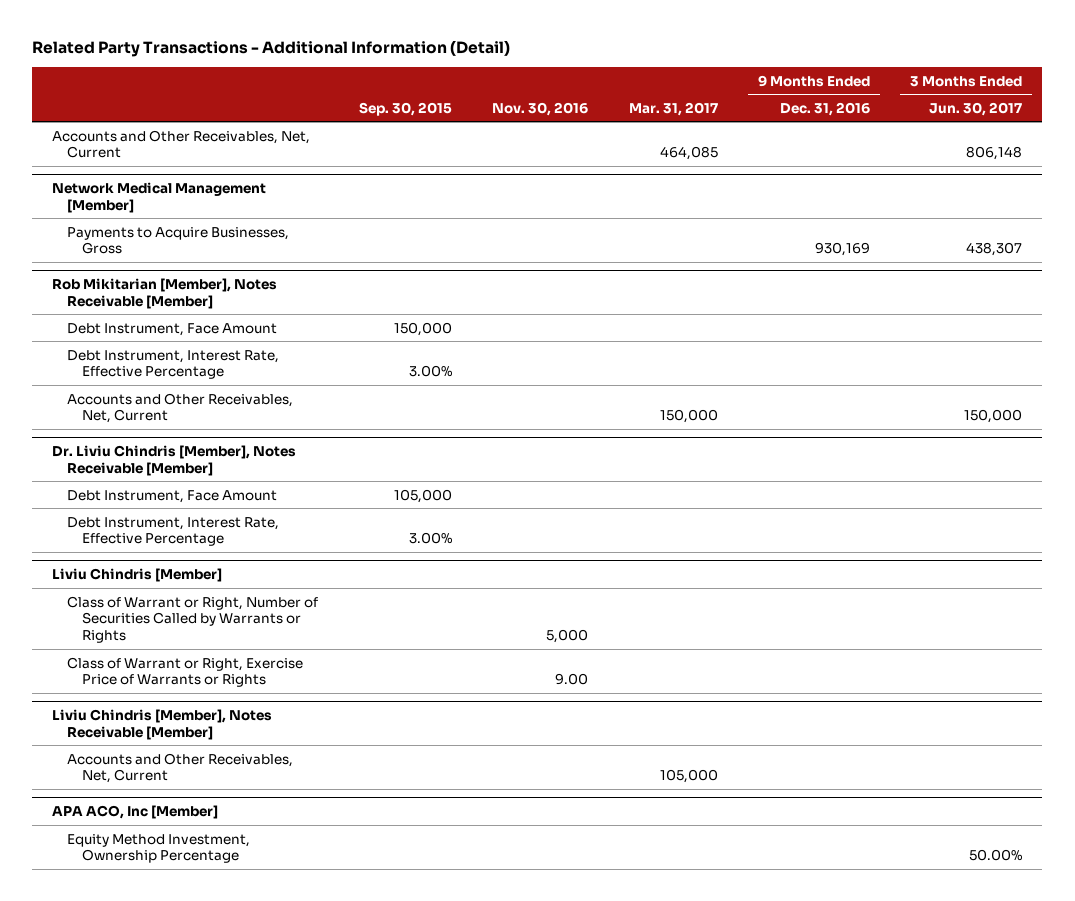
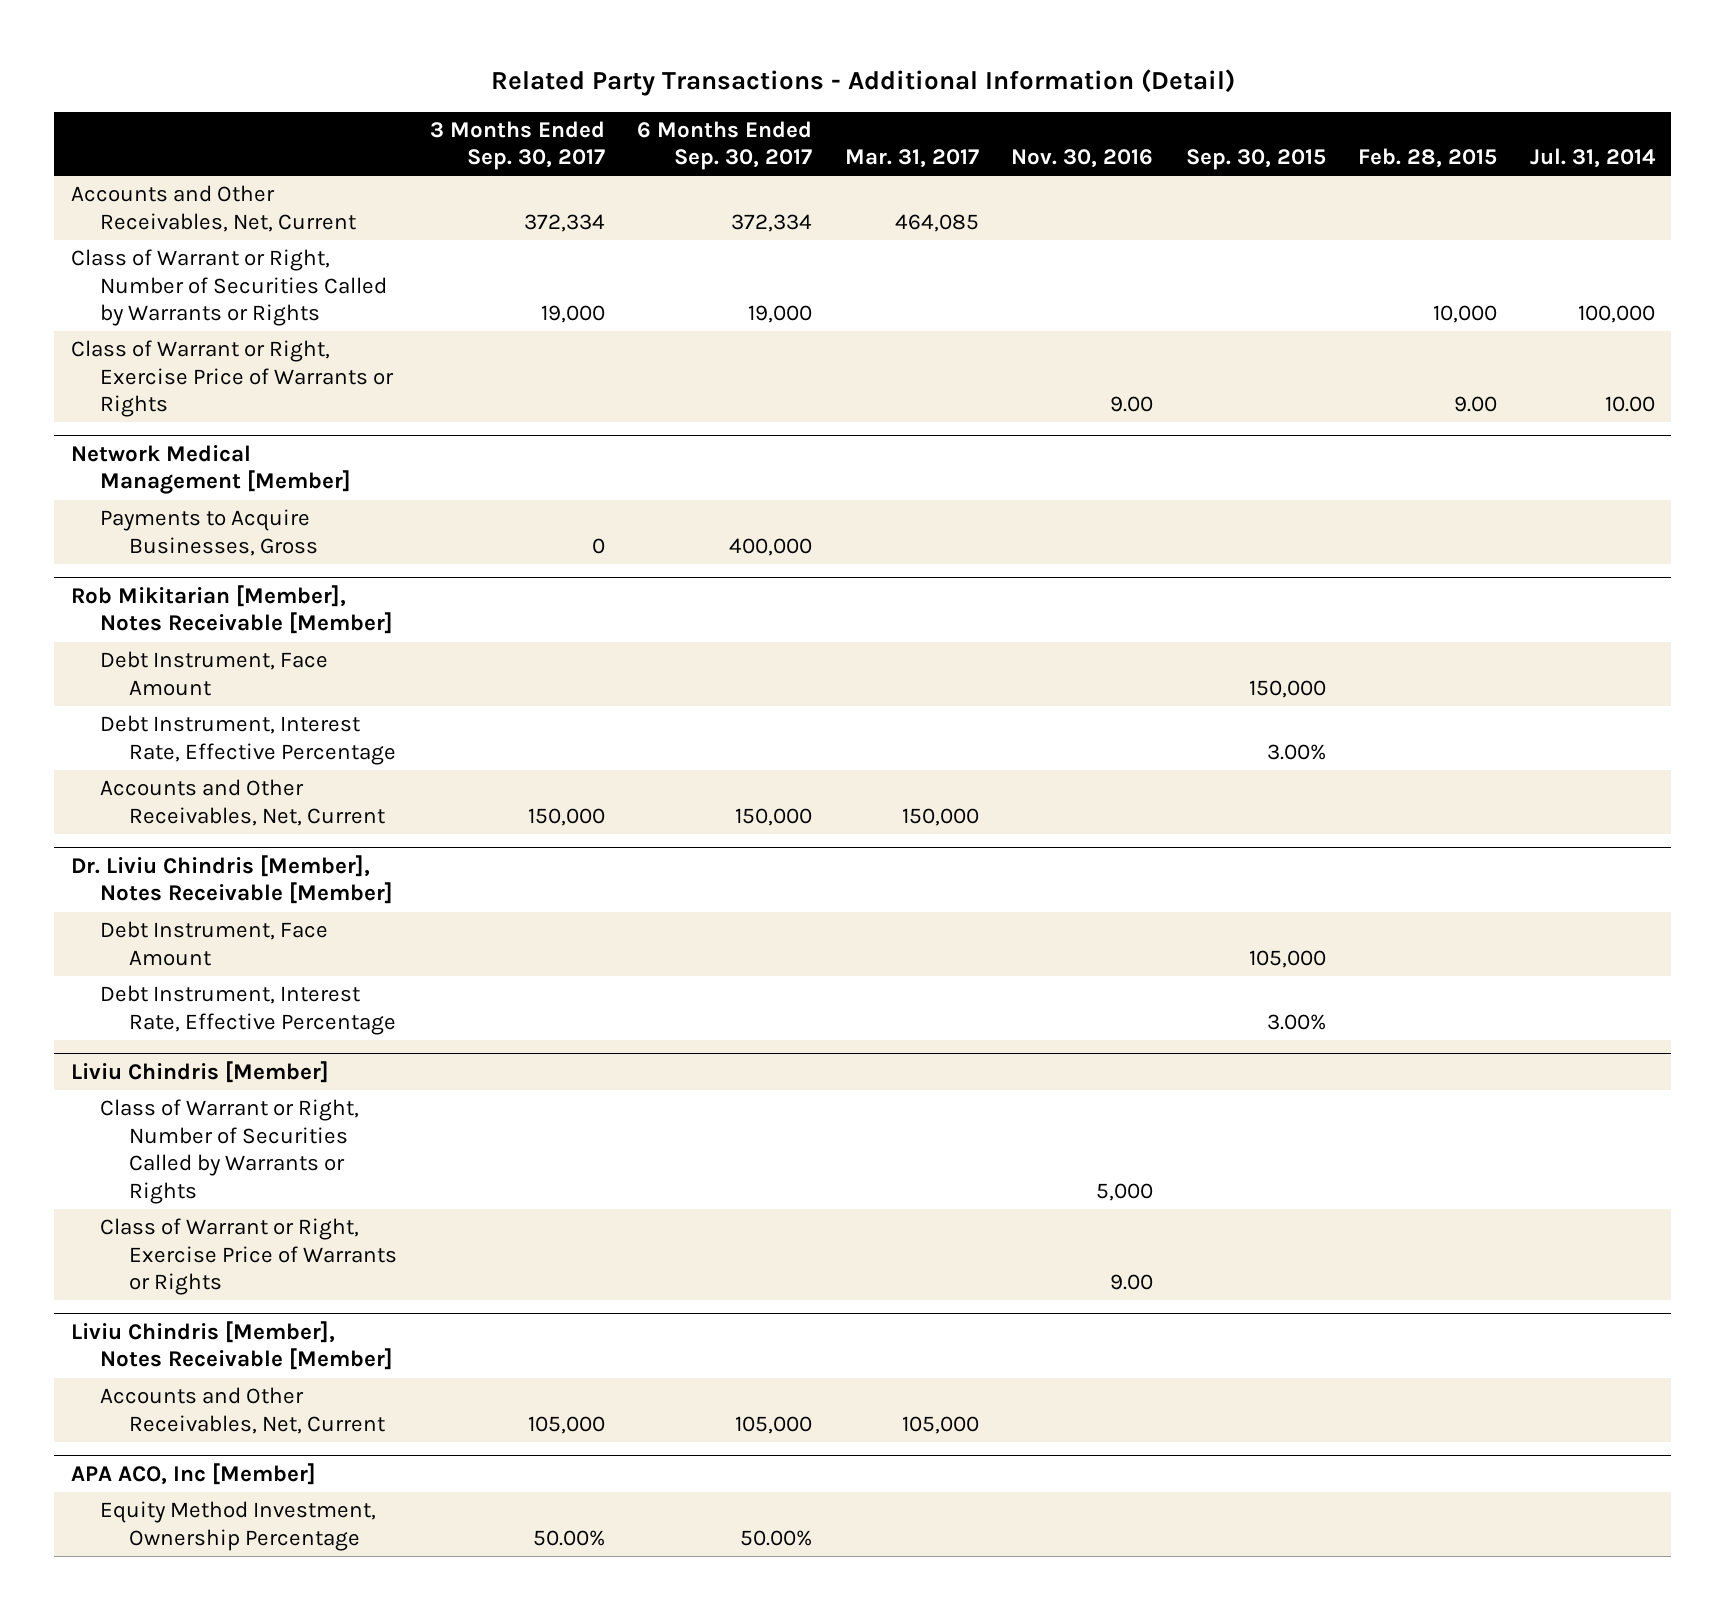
- | Sep. 30, 2015 | Nov. 30, 2016 | Mar. 31, 2017 | 9 Months Ended Dec. 31, 2016 | 3 Months Ended Jun. 30, 2017
+ | 3 Months Ended Sep. 30, 2017 | 6 Months Ended Sep. 30, 2017 | Mar. 31, 2017 | Nov. 30, 2016 | Sep. 30, 2015 | Feb. 28, 2015 | Jul. 31, 2014
+ Class of Warrant or Right, Number of Securities Called by Warrants or Rights | 19,000 | 19,000 | | | | 10,000 | 100,000
+ Class of Warrant or Right, Exercise Price of Warrants or Rights | | | | 9.00 | | 9.00 | 10.00

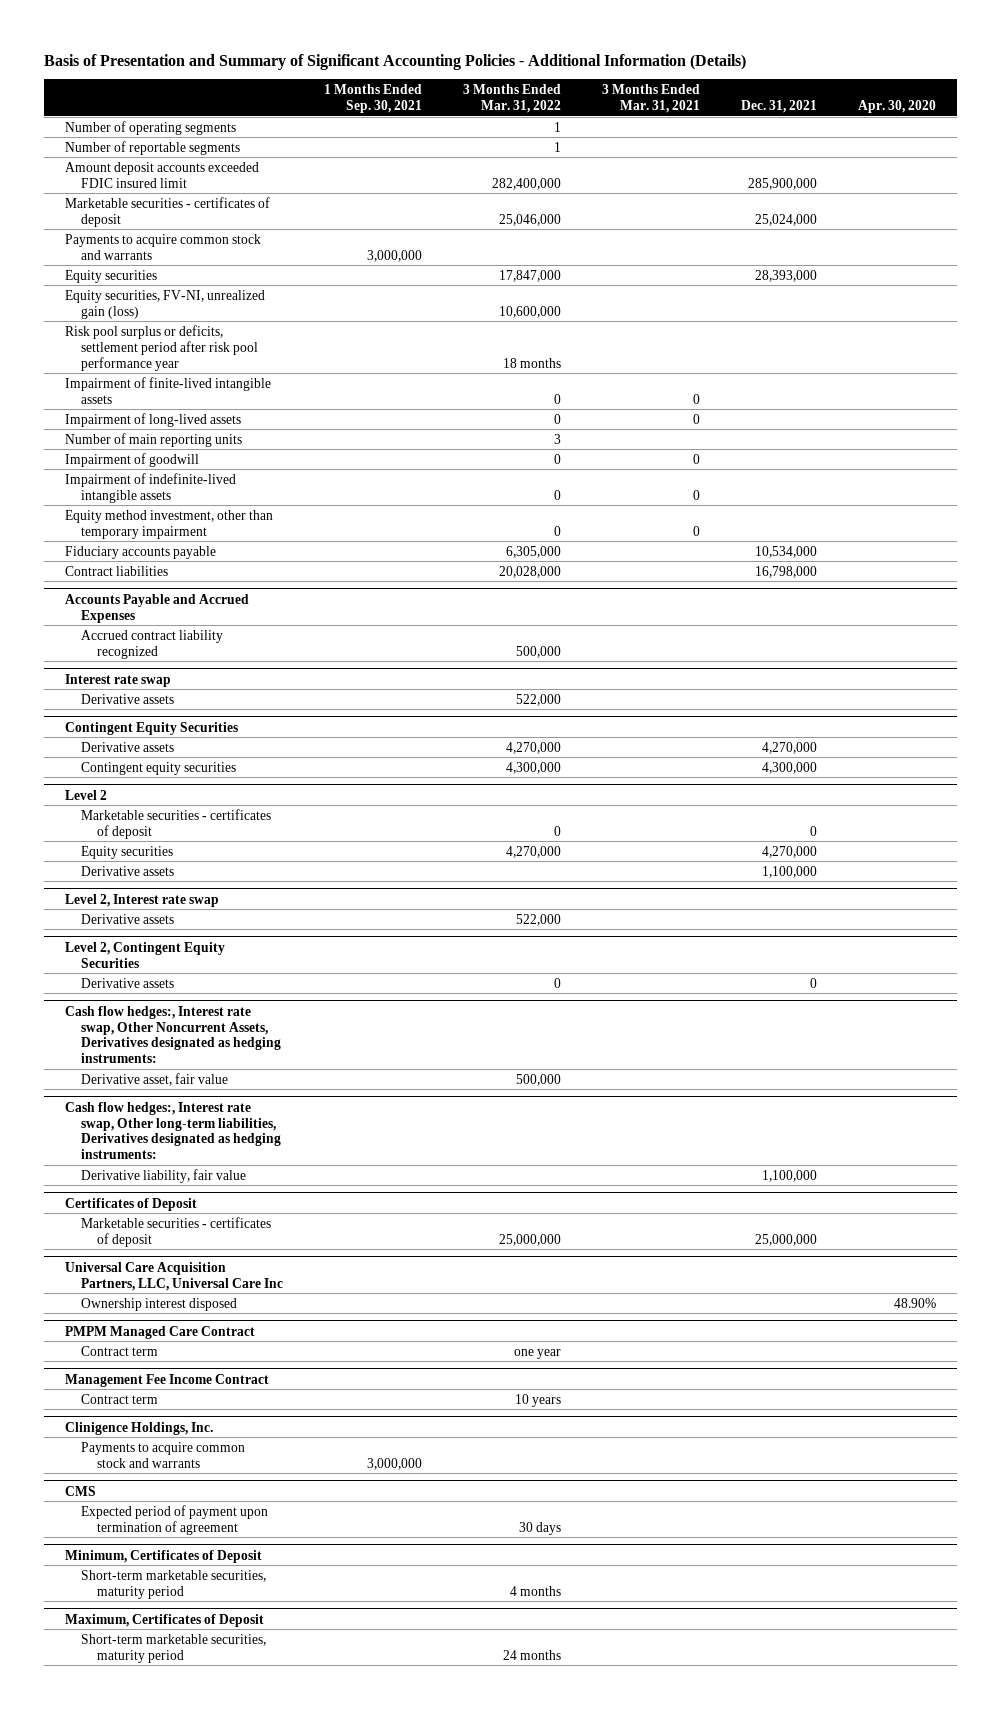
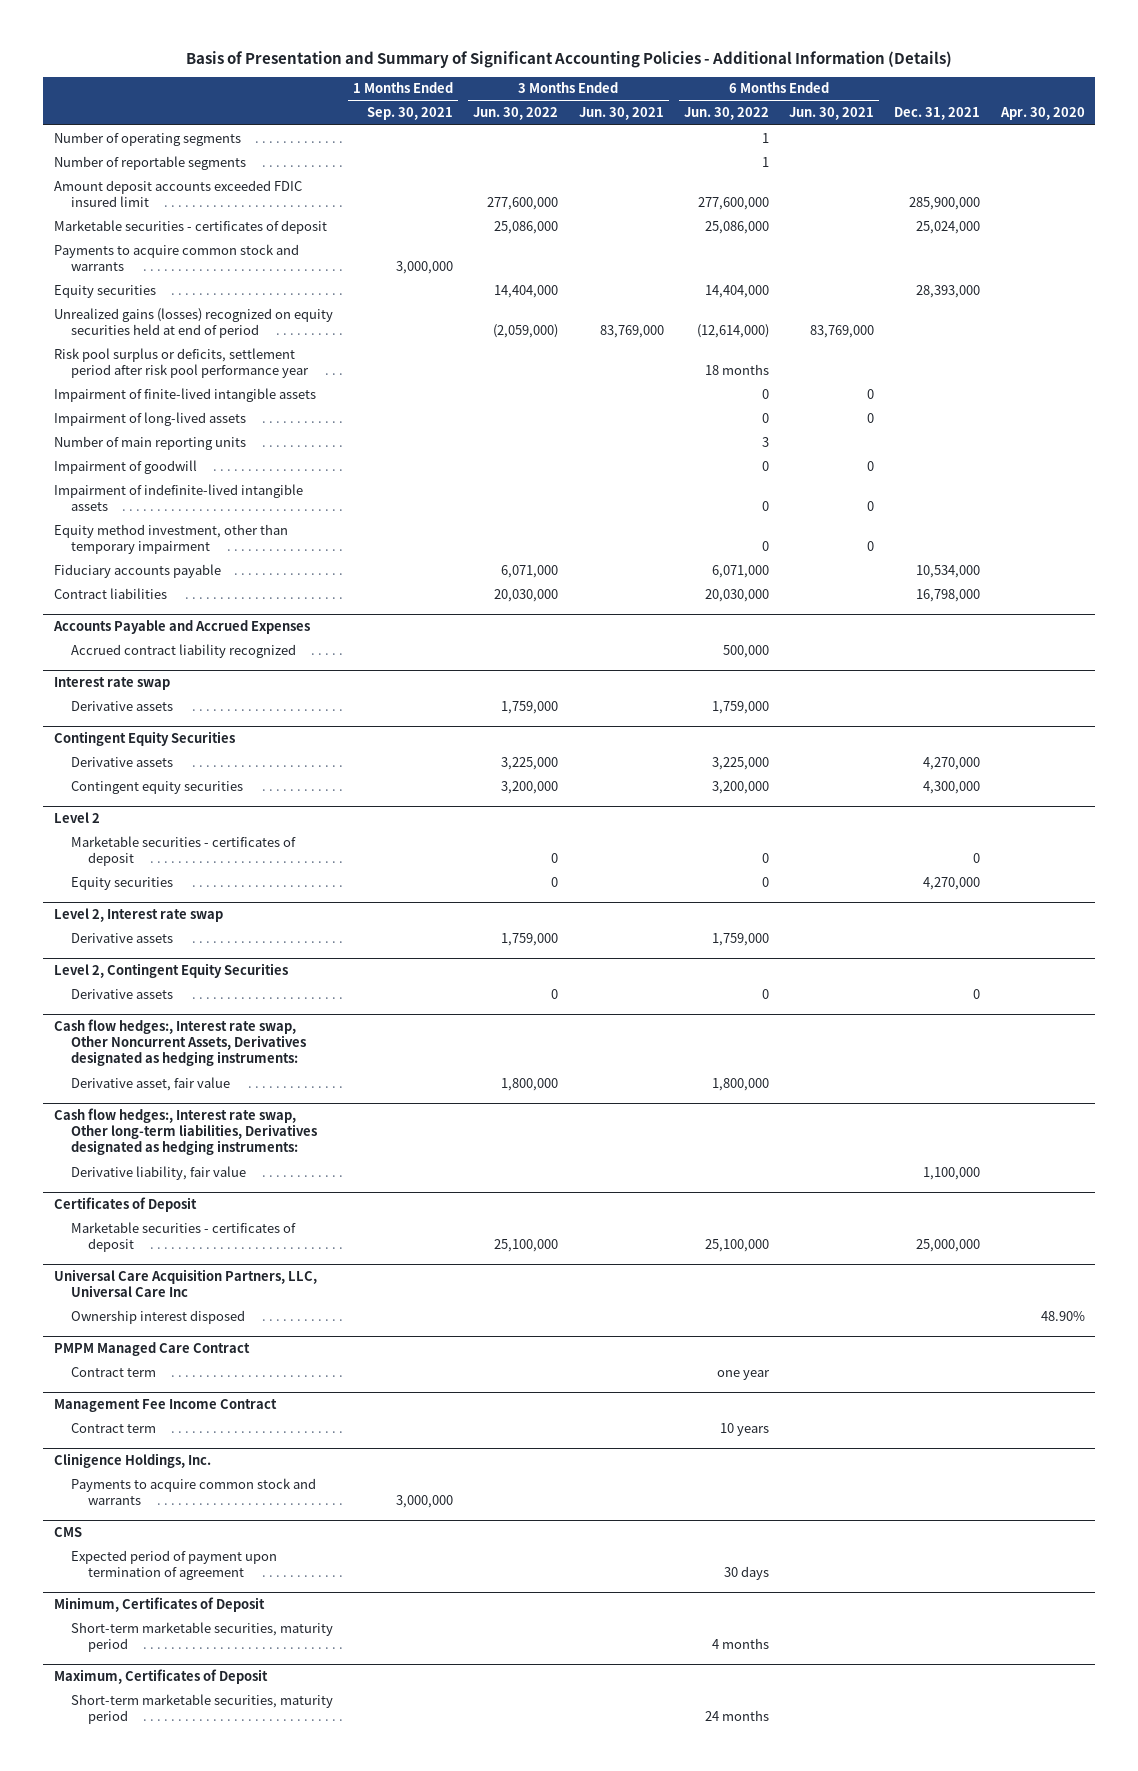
- | 1 Months Ended Sep. 30, 2021 | 3 Months Ended Mar. 31, 2022 | 3 Months Ended Mar. 31, 2021 | Dec. 31, 2021 | Apr. 30, 2020
+ | 1 Months Ended Sep. 30, 2021 | 3 Months Ended Jun. 30, 2022 | 3 Months Ended Jun. 30, 2021 | 6 Months Ended Jun. 30, 2022 | 6 Months Ended Jun. 30, 2021 | Dec. 31, 2021 | Apr. 30, 2020
- Equity securities, FV-NI, unrealized gain (loss) | | 10,600,000 | | |
+ Unrealized gains (losses) recognized on equity securities held at end of period | | (2,059,000) | 83,769,000 | (12,614,000) | 83,769,000 | |
@ Level 2
- Derivative assets | | | | 1,100,000 |

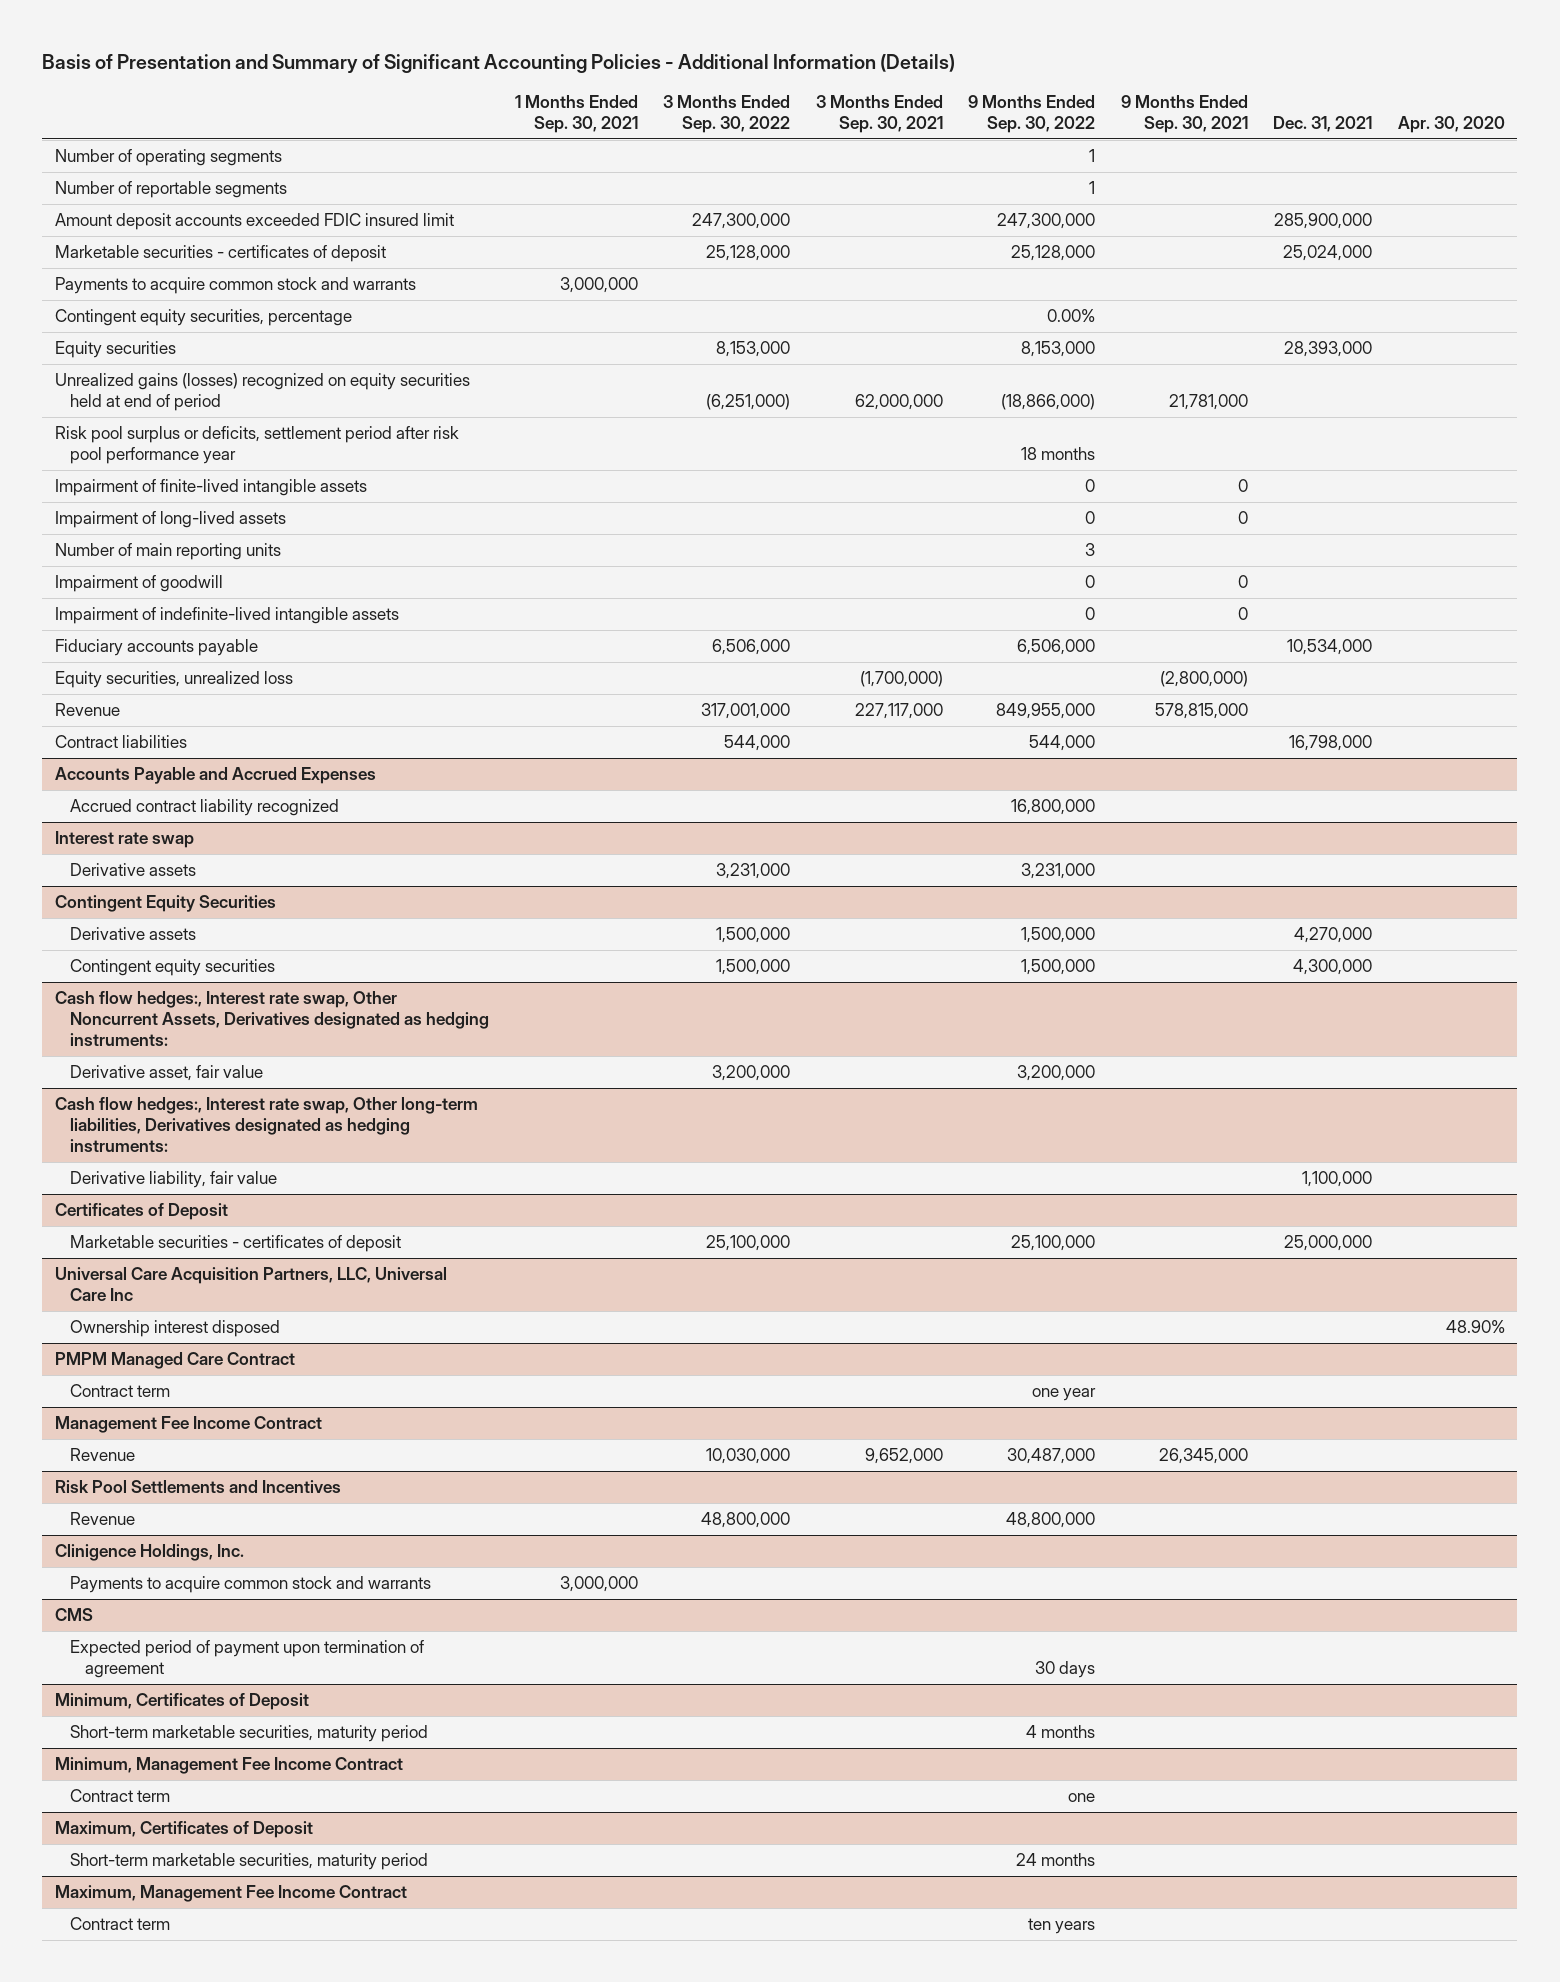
- | 1 Months Ended Sep. 30, 2021 | 3 Months Ended Jun. 30, 2022 | 3 Months Ended Jun. 30, 2021 | 6 Months Ended Jun. 30, 2022 | 6 Months Ended Jun. 30, 2021 | Dec. 31, 2021 | Apr. 30, 2020
+ | 1 Months Ended Sep. 30, 2021 | 3 Months Ended Sep. 30, 2022 | 3 Months Ended Sep. 30, 2021 | 9 Months Ended Sep. 30, 2022 | 9 Months Ended Sep. 30, 2021 | Dec. 31, 2021 | Apr. 30, 2020
+ Contingent equity securities, percentage | | | | 0.00% | | |
- Equity method investment, other than temporary impairment | | | | 0 | 0 | |
+ Equity securities, unrealized loss | | | (1,700,000) | | (2,800,000) | |
+ Revenue | | 317,001,000 | 227,117,000 | 849,955,000 | 578,815,000 | |
- Level 2
- Marketable securities - certificates of deposit | | 0 | | 0 | | 0 |
- Equity securities | | 0 | | 0 | | 4,270,000 |
- Level 2, Interest rate swap
- Derivative assets | | 1,759,000 | | 1,759,000 | | |
- Level 2, Contingent Equity Securities
- Derivative assets | | 0 | | 0 | | 0 |
@ Management Fee Income Contract
- Contract term | | | | 10 years | | |
+ Revenue | | 10,030,000 | 9,652,000 | 30,487,000 | 26,345,000 | |
+ Risk Pool Settlements and Incentives
+ Revenue | | 48,800,000 | | 48,800,000 | | |
+ Minimum, Management Fee Income Contract
+ Contract term | | | | one | | |
+ Maximum, Management Fee Income Contract
+ Contract term | | | | ten years | | |

